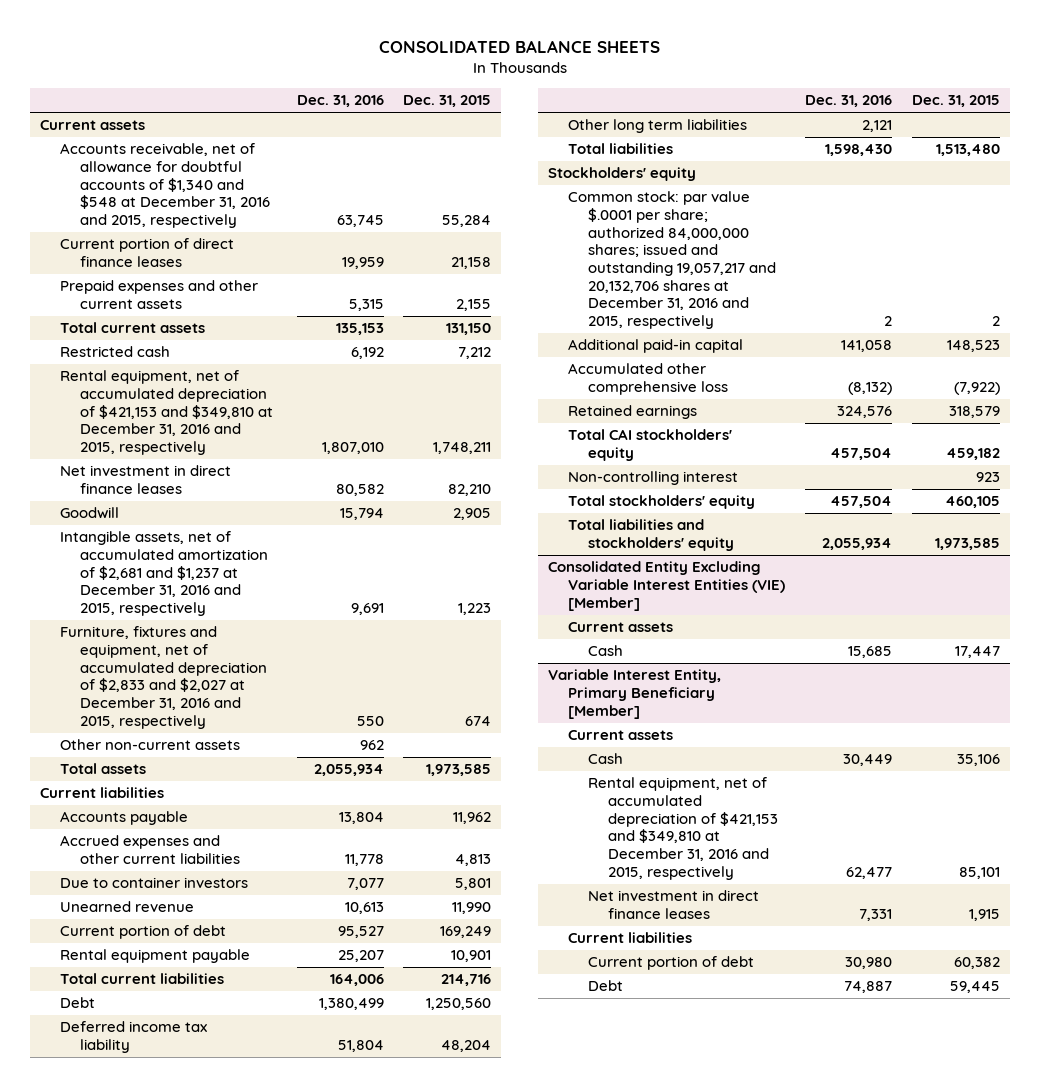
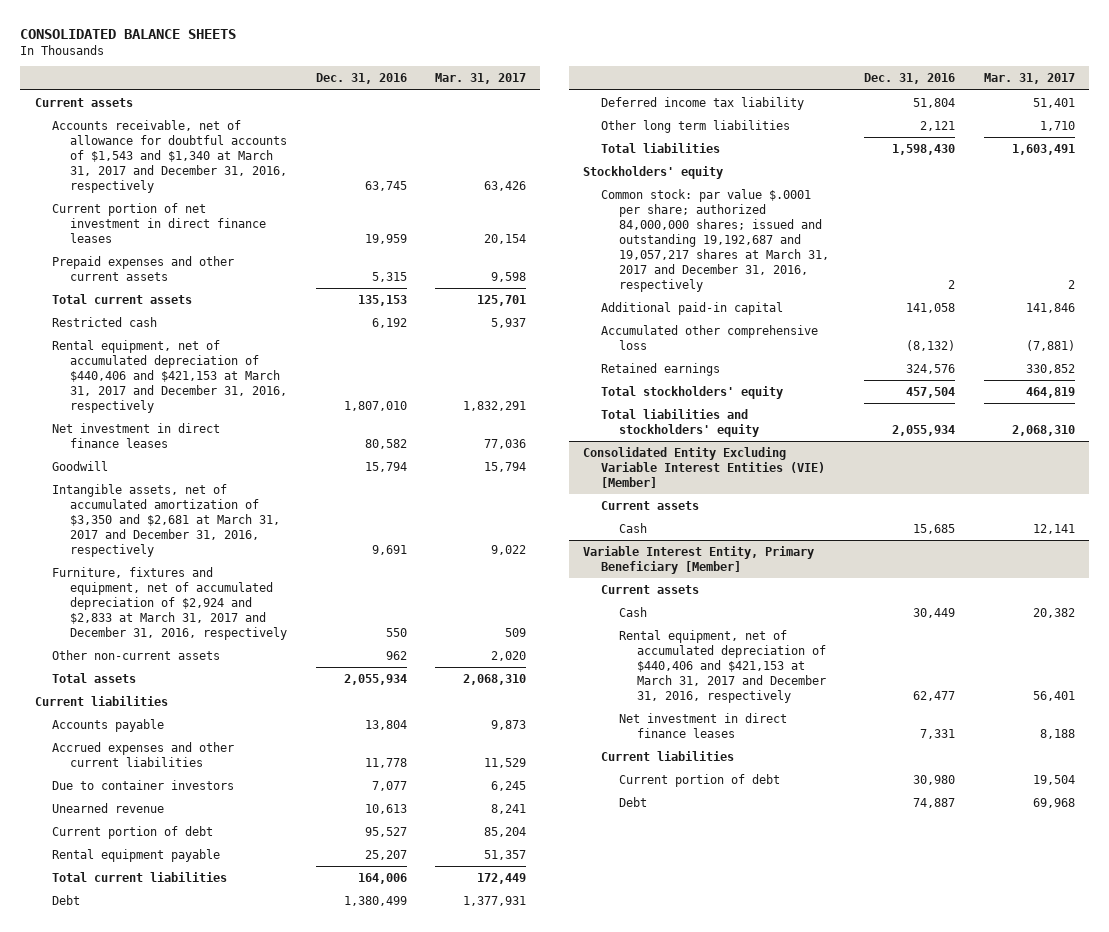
- | Dec. 31, 2016 | Dec. 31, 2015
+ | Dec. 31, 2016 | Mar. 31, 2017
- Accounts receivable, net of allowance for doubtful accounts of $1,340 and $548 at December 31, 2016 and 2015, respectively | 63,745 | 55,284
- Current portion of direct finance leases | 19,959 | 21,158
+ Accounts receivable, net of allowance for doubtful accounts of $1,543 and $1,340 at March 31, 2017 and December 31, 2016, respectively | 63,745 | 63,426
+ Current portion of net investment in direct finance leases | 19,959 | 20,154
- Rental equipment, net of accumulated depreciation of $421,153 and $349,810 at December 31, 2016 and 2015, respectively | 1,807,010 | 1,748,211
+ Rental equipment, net of accumulated depreciation of $440,406 and $421,153 at March 31, 2017 and December 31, 2016, respectively | 1,807,010 | 1,832,291
- Intangible assets, net of accumulated amortization of $2,681 and $1,237 at December 31, 2016 and 2015, respectively | 9,691 | 1,223
- Furniture, fixtures and equipment, net of accumulated depreciation of $2,833 and $2,027 at December 31, 2016 and 2015, respectively | 550 | 674
+ Intangible assets, net of accumulated amortization of $3,350 and $2,681 at March 31, 2017 and December 31, 2016, respectively | 9,691 | 9,022
+ Furniture, fixtures and equipment, net of accumulated depreciation of $2,924 and $2,833 at March 31, 2017 and December 31, 2016, respectively | 550 | 509
- Common stock: par value $.0001 per share; authorized 84,000,000 shares; issued and outstanding 19,057,217 and 20,132,706 shares at December 31, 2016 and 2015, respectively | 2 | 2
+ Common stock: par value $.0001 per share; authorized 84,000,000 shares; issued and outstanding 19,192,687 and 19,057,217 shares at March 31, 2017 and December 31, 2016, respectively | 2 | 2
- Total CAI stockholders' equity | 457,504 | 459,182
- Non-controlling interest | | 923
@ Variable Interest Entity, Primary Beneficiary [Member]
- Rental equipment, net of accumulated depreciation of $421,153 and $349,810 at December 31, 2016 and 2015, respectively | 62,477 | 85,101
+ Rental equipment, net of accumulated depreciation of $440,406 and $421,153 at March 31, 2017 and December 31, 2016, respectively | 62,477 | 56,401

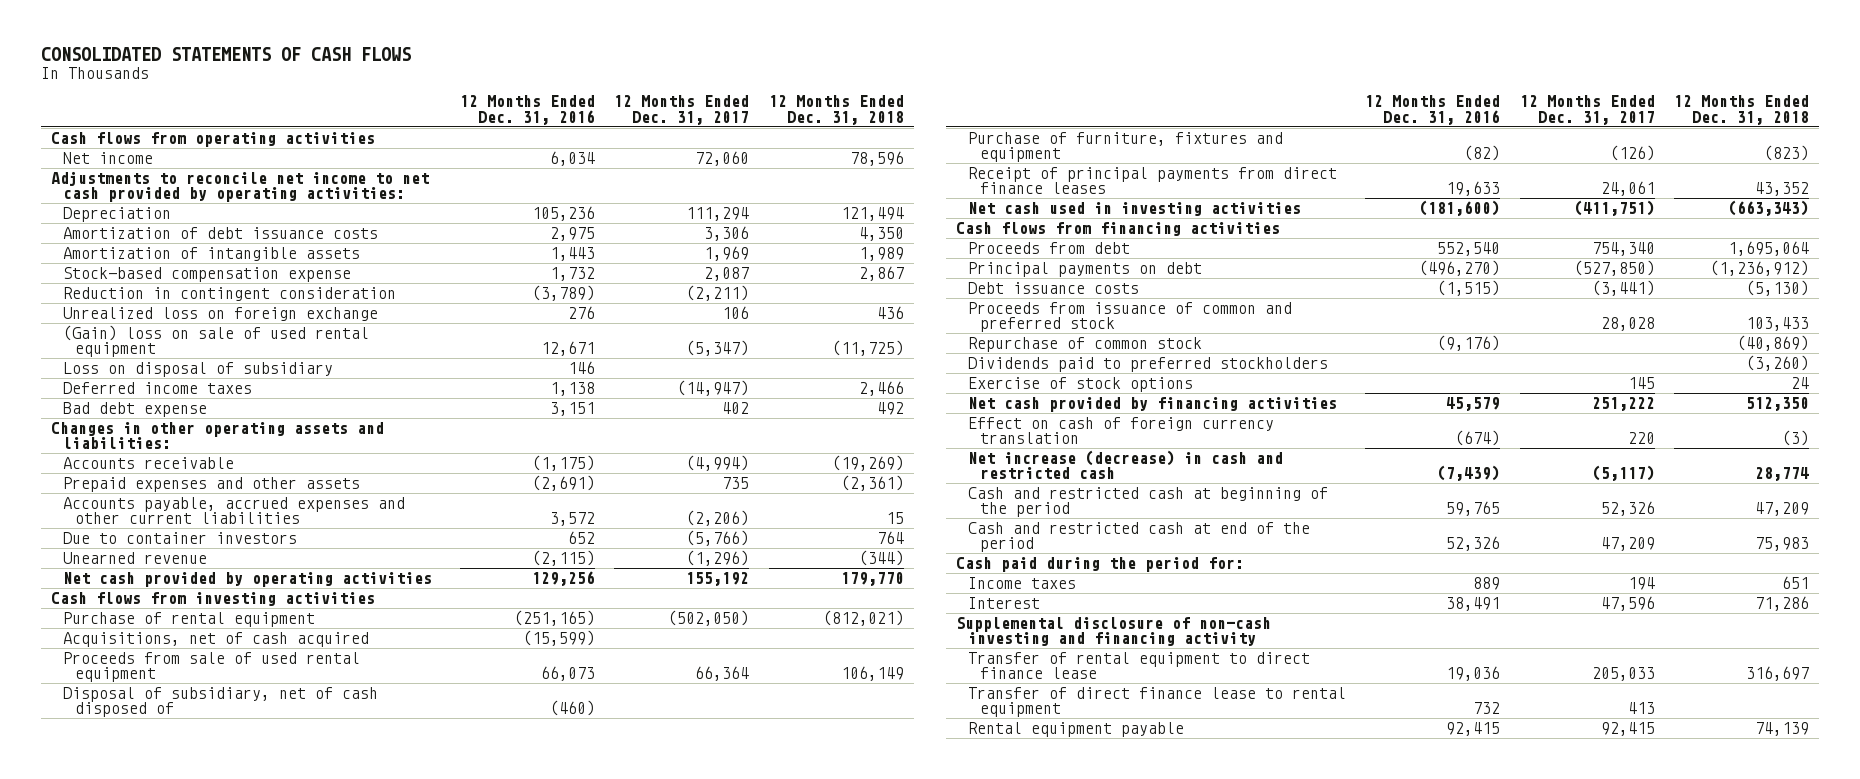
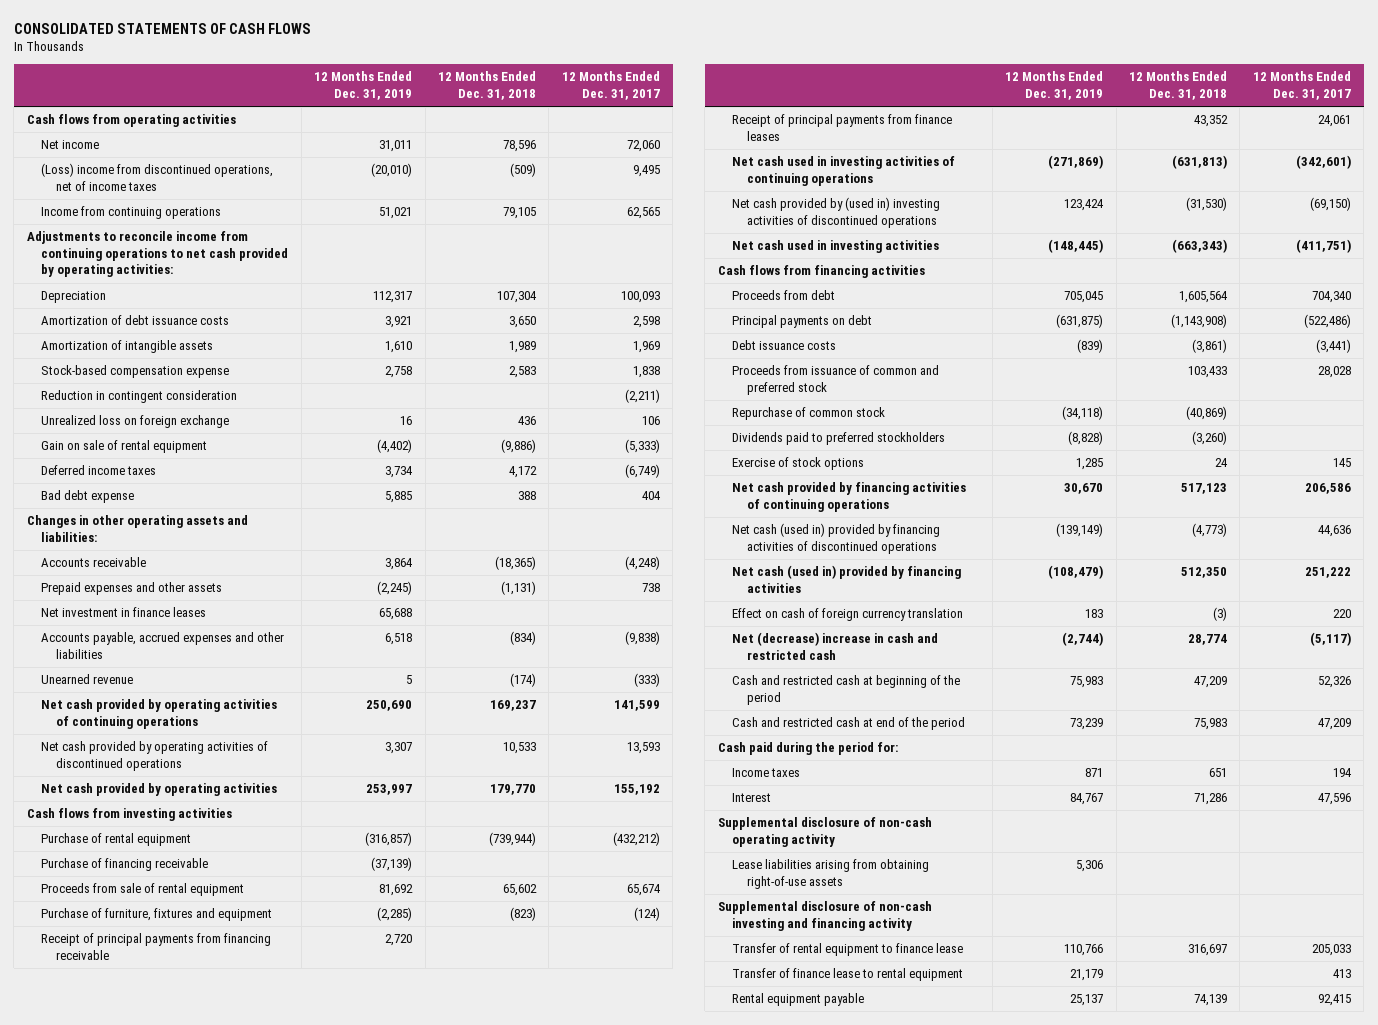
- | 12 Months Ended Dec. 31, 2016 | 12 Months Ended Dec. 31, 2017 | 12 Months Ended Dec. 31, 2018
+ | 12 Months Ended Dec. 31, 2019 | 12 Months Ended Dec. 31, 2018 | 12 Months Ended Dec. 31, 2017
- Adjustments to reconcile net income to net cash provided by operating activities:
- Depreciation | 105,236 | 111,294 | 121,494
- Amortization of debt issuance costs | 2,975 | 3,306 | 4,350
+ (Loss) income from discontinued operations, net of income taxes | (20,010) | (509) | 9,495
+ Income from continuing operations | 51,021 | 79,105 | 62,565
+ Adjustments to reconcile income from continuing operations to net cash provided by operating activities:
+ Depreciation | 112,317 | 107,304 | 100,093
+ Amortization of debt issuance costs | 3,921 | 3,650 | 2,598
- Stock-based compensation expense | 1,732 | 2,087 | 2,867
+ Stock-based compensation expense | 2,758 | 2,583 | 1,838
- (Gain) loss on sale of used rental equipment | 12,671 | (5,347) | (11,725)
- Loss on disposal of subsidiary | 146 | |
- Deferred income taxes | 1,138 | (14,947) | 2,466
- Bad debt expense | 3,151 | 402 | 492
+ Gain on sale of rental equipment | (4,402) | (9,886) | (5,333)
+ Deferred income taxes | 3,734 | 4,172 | (6,749)
+ Bad debt expense | 5,885 | 388 | 404
- Accounts receivable | (1,175) | (4,994) | (19,269)
- Prepaid expenses and other assets | (2,691) | 735 | (2,361)
- Accounts payable, accrued expenses and other current liabilities | 3,572 | (2,206) | 15
- Due to container investors | 652 | (5,766) | 764
- Unearned revenue | (2,115) | (1,296) | (344)
+ Accounts receivable | 3,864 | (18,365) | (4,248)
+ Prepaid expenses and other assets | (2,245) | (1,131) | 738
+ Net investment in finance leases | 65,688 | |
+ Accounts payable, accrued expenses and other liabilities | 6,518 | (834) | (9,838)
+ Unearned revenue | 5 | (174) | (333)
+ Net cash provided by operating activities of continuing operations | 250,690 | 169,237 | 141,599
+ Net cash provided by operating activities of discontinued operations | 3,307 | 10,533 | 13,593
- Purchase of rental equipment | (251,165) | (502,050) | (812,021)
- Acquisitions, net of cash acquired | (15,599) | |
- Proceeds from sale of used rental equipment | 66,073 | 66,364 | 106,149
- Disposal of subsidiary, net of cash disposed of | (460) | |
- Purchase of furniture, fixtures and equipment | (82) | (126) | (823)
- Receipt of principal payments from direct finance leases | 19,633 | 24,061 | 43,352
+ Purchase of rental equipment | (316,857) | (739,944) | (432,212)
+ Purchase of financing receivable | (37,139) | |
+ Proceeds from sale of rental equipment | 81,692 | 65,602 | 65,674
+ Purchase of furniture, fixtures and equipment | (2,285) | (823) | (124)
+ Receipt of principal payments from financing receivable | 2,720 | |
+ Receipt of principal payments from finance leases | | 43,352 | 24,061
+ Net cash used in investing activities of continuing operations | (271,869) | (631,813) | (342,601)
+ Net cash provided by (used in) investing activities of discontinued operations | 123,424 | (31,530) | (69,150)
- Proceeds from debt | 552,540 | 754,340 | 1,695,064
- Principal payments on debt | (496,270) | (527,850) | (1,236,912)
- Debt issuance costs | (1,515) | (3,441) | (5,130)
+ Proceeds from debt | 705,045 | 1,605,564 | 704,340
+ Principal payments on debt | (631,875) | (1,143,908) | (522,486)
+ Debt issuance costs | (839) | (3,861) | (3,441)
- Net cash provided by financing activities | 45,579 | 251,222 | 512,350
+ Net cash provided by financing activities of continuing operations | 30,670 | 517,123 | 206,586
+ Net cash (used in) provided by financing activities of discontinued operations | (139,149) | (4,773) | 44,636
+ Net cash (used in) provided by financing activities | (108,479) | 512,350 | 251,222
- Net increase (decrease) in cash and restricted cash | (7,439) | (5,117) | 28,774
+ Net (decrease) increase in cash and restricted cash | (2,744) | 28,774 | (5,117)
+ Supplemental disclosure of non-cash operating activity
+ Lease liabilities arising from obtaining right-of-use assets | 5,306 | |
- Transfer of rental equipment to direct finance lease | 19,036 | 205,033 | 316,697
- Transfer of direct finance lease to rental equipment | 732 | 413 |
+ Transfer of rental equipment to finance lease | 110,766 | 316,697 | 205,033
+ Transfer of finance lease to rental equipment | 21,179 | | 413

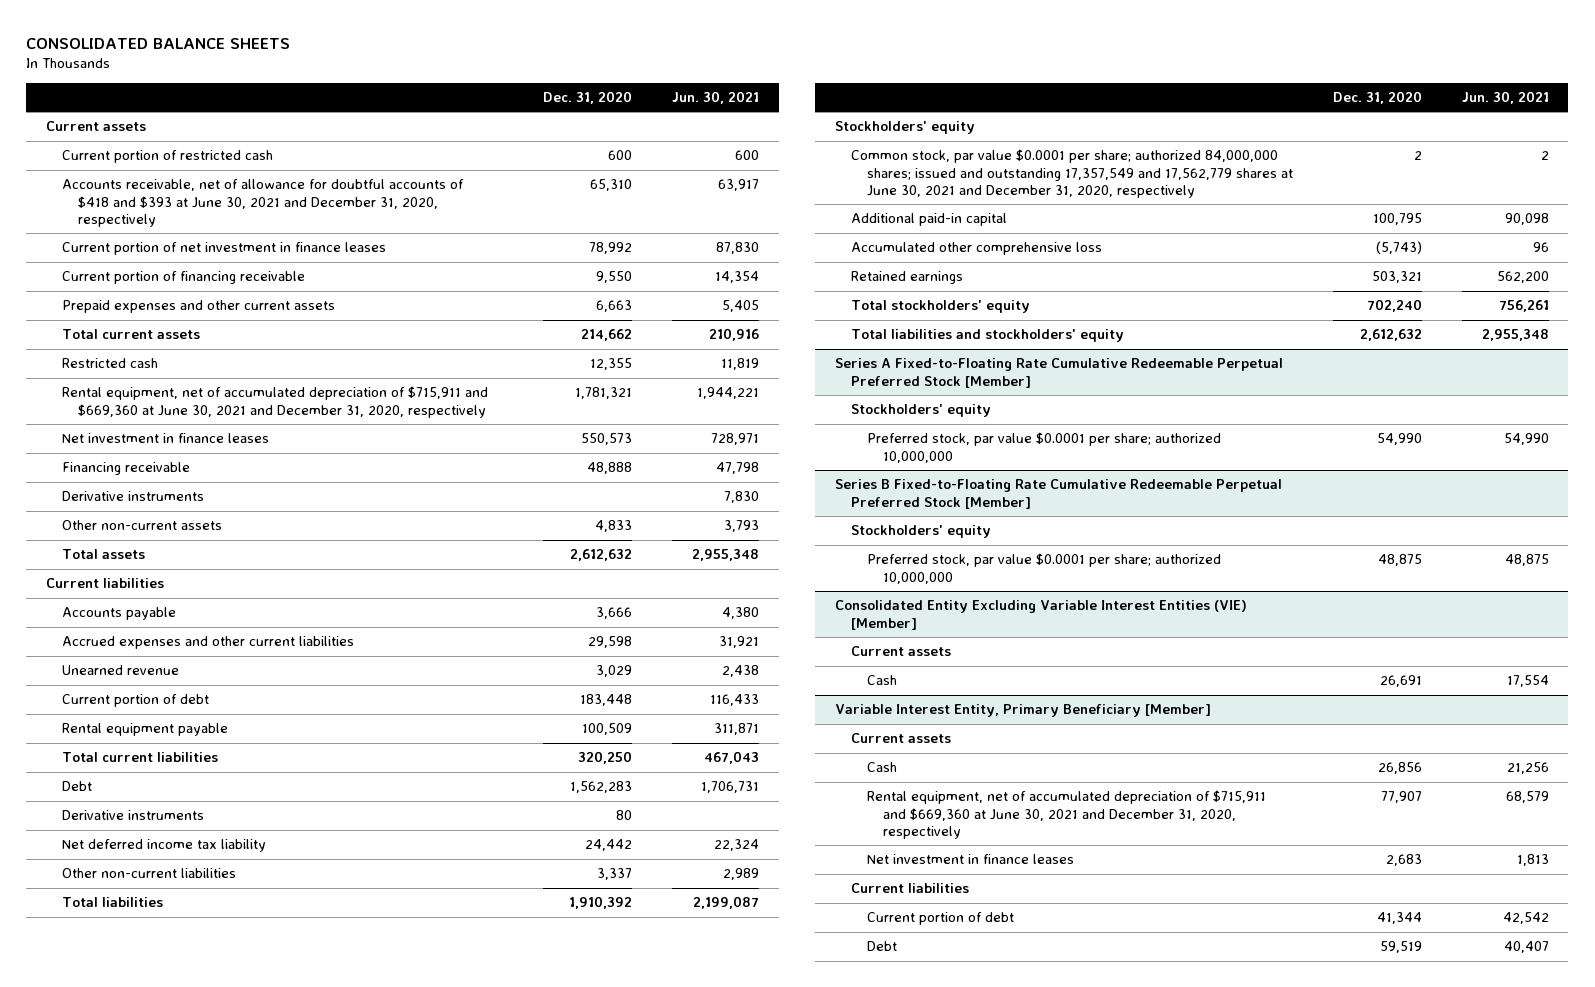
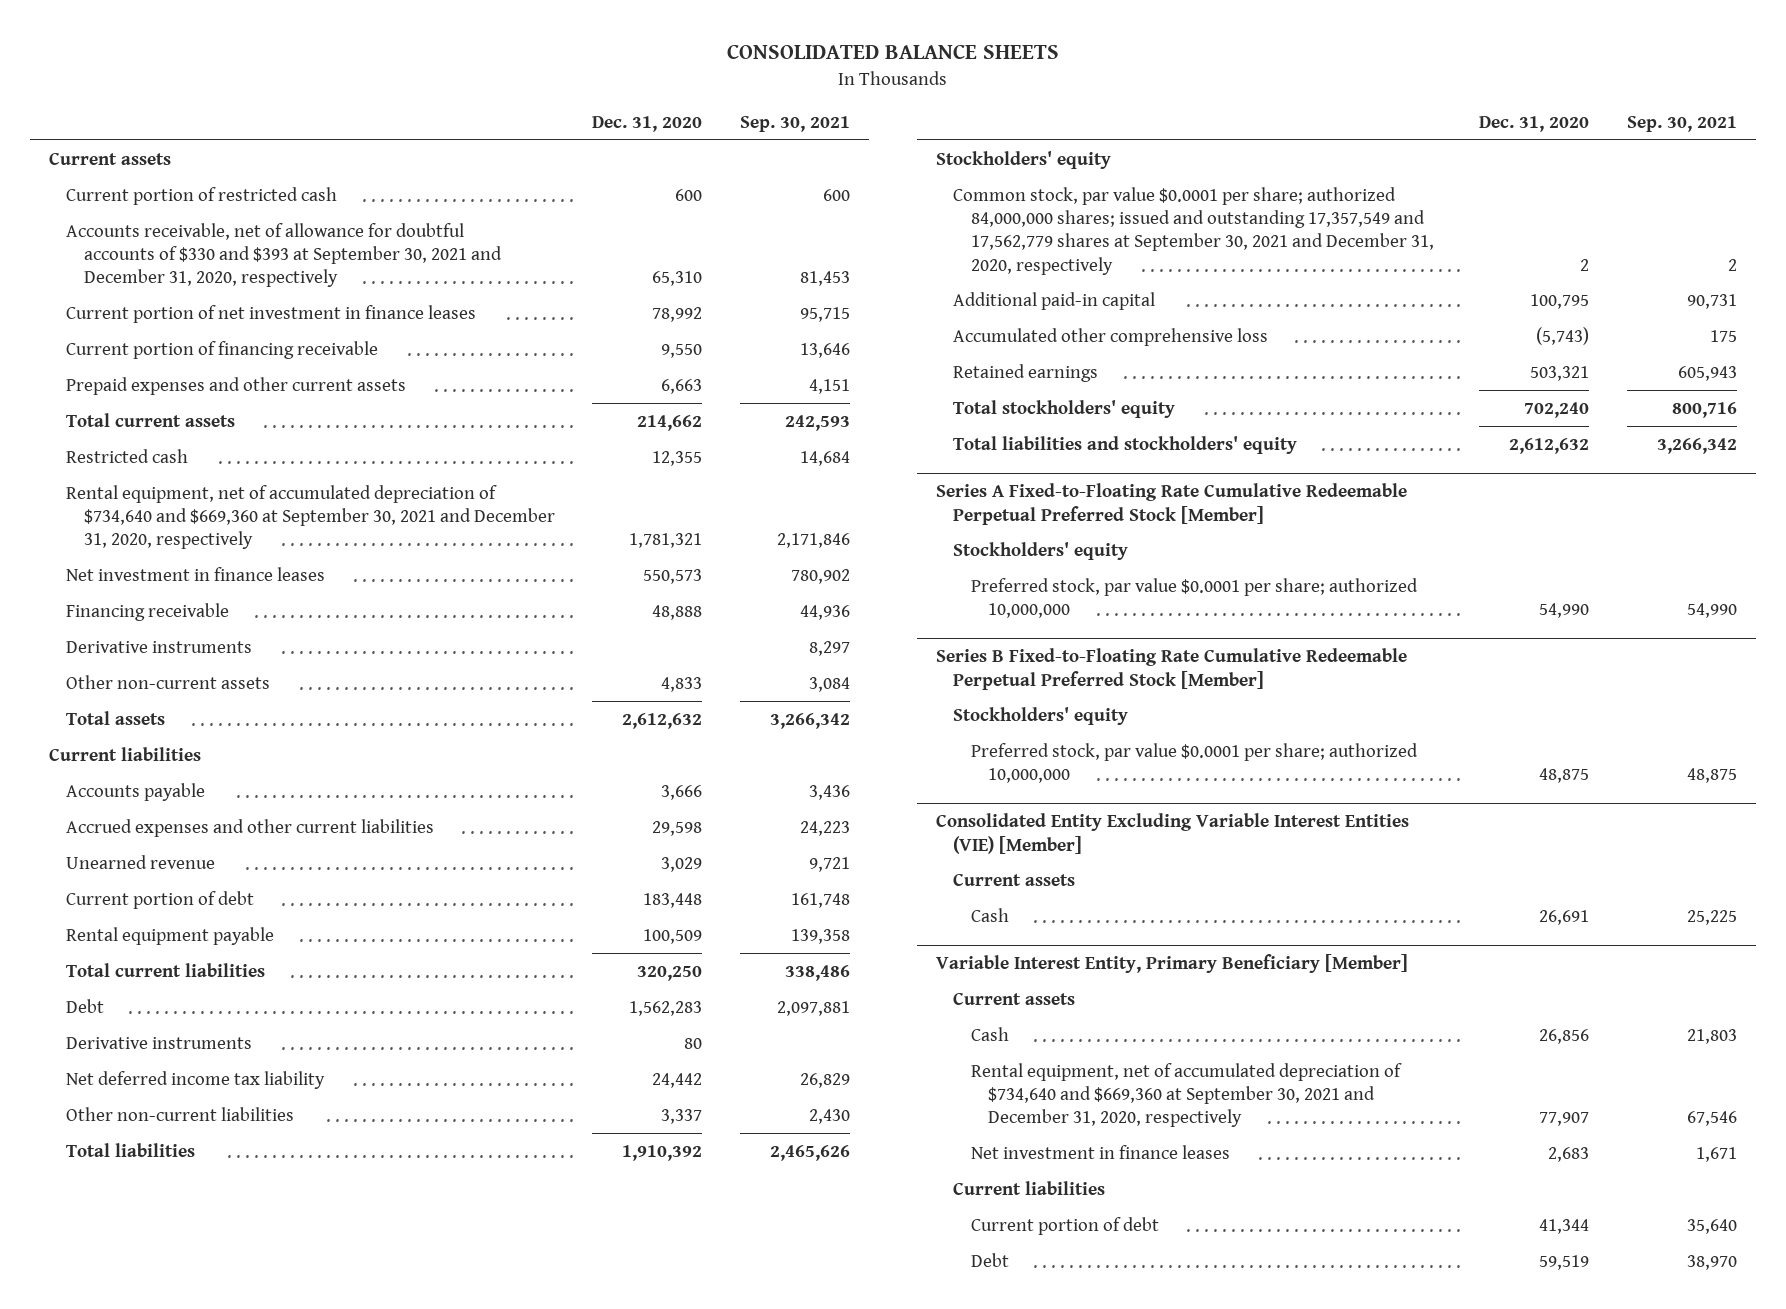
- | Dec. 31, 2020 | Jun. 30, 2021
+ | Dec. 31, 2020 | Sep. 30, 2021
- Accounts receivable, net of allowance for doubtful accounts of $418 and $393 at June 30, 2021 and December 31, 2020, respectively | 65,310 | 63,917
+ Accounts receivable, net of allowance for doubtful accounts of $330 and $393 at September 30, 2021 and December 31, 2020, respectively | 65,310 | 81,453
- Rental equipment, net of accumulated depreciation of $715,911 and $669,360 at June 30, 2021 and December 31, 2020, respectively | 1,781,321 | 1,944,221
+ Rental equipment, net of accumulated depreciation of $734,640 and $669,360 at September 30, 2021 and December 31, 2020, respectively | 1,781,321 | 2,171,846
- Common stock, par value $0.0001 per share; authorized 84,000,000 shares; issued and outstanding 17,357,549 and 17,562,779 shares at June 30, 2021 and December 31, 2020, respectively | 2 | 2
+ Common stock, par value $0.0001 per share; authorized 84,000,000 shares; issued and outstanding 17,357,549 and 17,562,779 shares at September 30, 2021 and December 31, 2020, respectively | 2 | 2
@ Variable Interest Entity, Primary Beneficiary [Member]
- Rental equipment, net of accumulated depreciation of $715,911 and $669,360 at June 30, 2021 and December 31, 2020, respectively | 77,907 | 68,579
+ Rental equipment, net of accumulated depreciation of $734,640 and $669,360 at September 30, 2021 and December 31, 2020, respectively | 77,907 | 67,546

